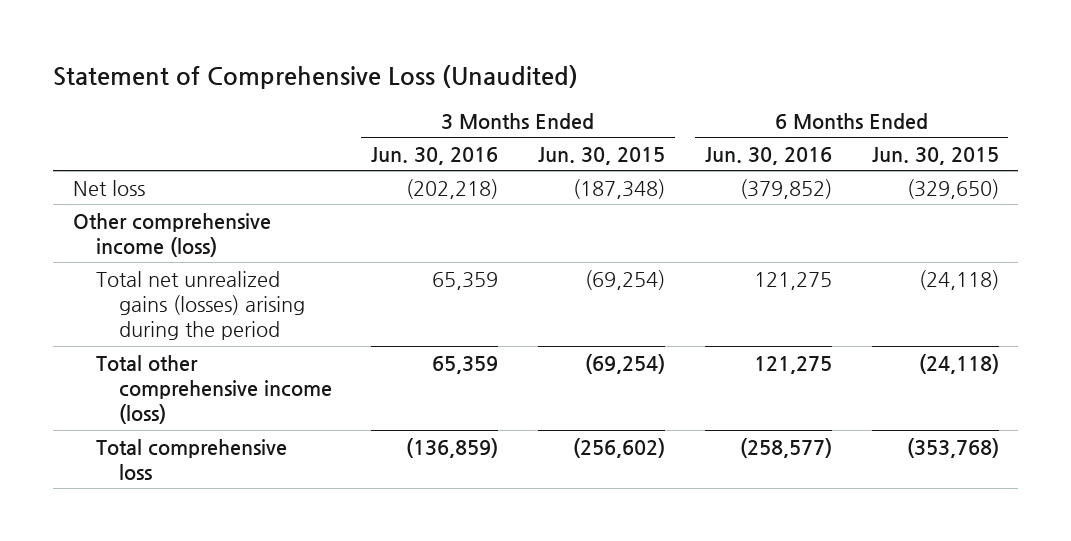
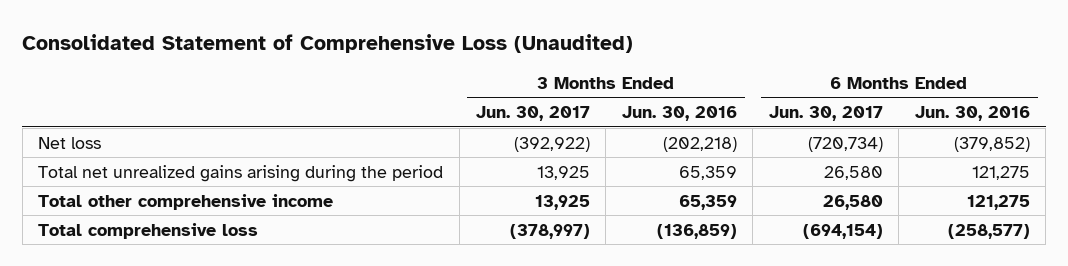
- Statement of Comprehensive Loss (Unaudited)
+ Consolidated Statement of Comprehensive Loss (Unaudited)
- | 3 Months Ended Jun. 30, 2016 | 3 Months Ended Jun. 30, 2015 | 6 Months Ended Jun. 30, 2016 | 6 Months Ended Jun. 30, 2015
+ | 3 Months Ended Jun. 30, 2017 | 3 Months Ended Jun. 30, 2016 | 6 Months Ended Jun. 30, 2017 | 6 Months Ended Jun. 30, 2016
- Other comprehensive income (loss)
- Total net unrealized gains (losses) arising during the period | 65,359 | (69,254) | 121,275 | (24,118)
- Total other comprehensive income (loss) | 65,359 | (69,254) | 121,275 | (24,118)
+ Total net unrealized gains arising during the period | 13,925 | 65,359 | 26,580 | 121,275
+ Total other comprehensive income | 13,925 | 65,359 | 26,580 | 121,275

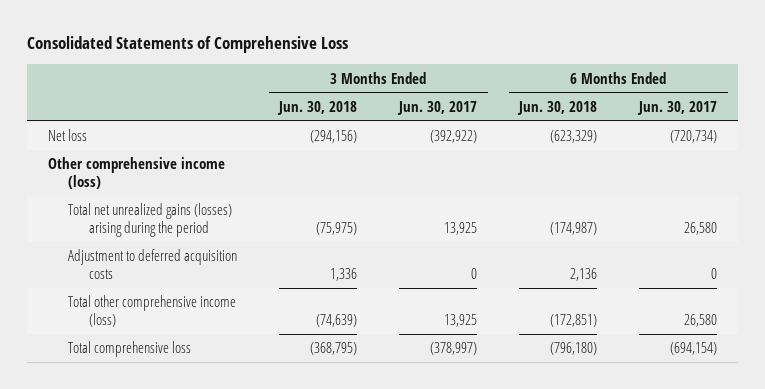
- Consolidated Statement of Comprehensive Loss (Unaudited)
+ Consolidated Statements of Comprehensive Loss
- | 3 Months Ended Jun. 30, 2017 | 3 Months Ended Jun. 30, 2016 | 6 Months Ended Jun. 30, 2017 | 6 Months Ended Jun. 30, 2016
+ | 3 Months Ended Jun. 30, 2018 | 3 Months Ended Jun. 30, 2017 | 6 Months Ended Jun. 30, 2018 | 6 Months Ended Jun. 30, 2017
- Total net unrealized gains arising during the period | 13,925 | 65,359 | 26,580 | 121,275
- Total other comprehensive income | 13,925 | 65,359 | 26,580 | 121,275
+ Other comprehensive income (loss)
+ Total net unrealized gains (losses) arising during the period | (75,975) | 13,925 | (174,987) | 26,580
+ Adjustment to deferred acquisition costs | 1,336 | 0 | 2,136 | 0
+ Total other comprehensive income (loss) | (74,639) | 13,925 | (172,851) | 26,580

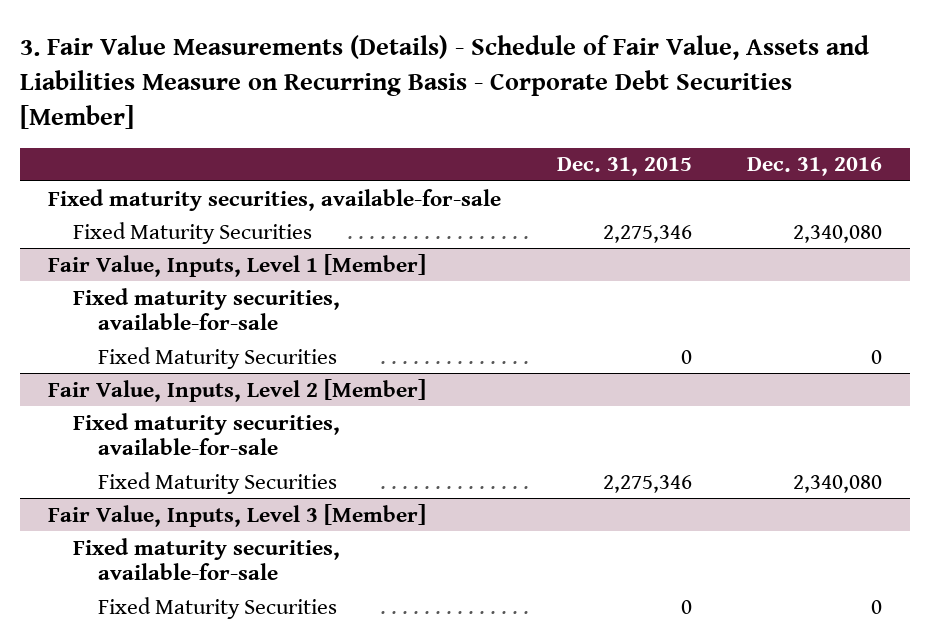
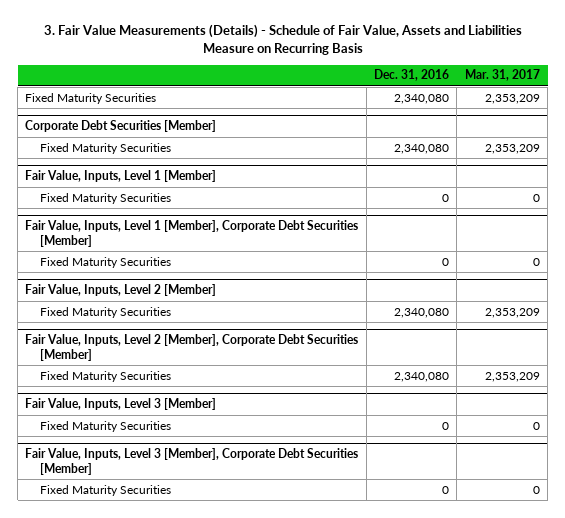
- 3. Fair Value Measurements (Details) - Schedule of Fair Value, Assets and Liabilities Measure on Recurring Basis - Corporate Debt Securities [Member]
+ 3. Fair Value Measurements (Details) - Schedule of Fair Value, Assets and Liabilities Measure on Recurring Basis
- | Dec. 31, 2015 | Dec. 31, 2016
+ | Dec. 31, 2016 | Mar. 31, 2017
- Fixed maturity securities, available-for-sale
+ Corporate Debt Securities [Member]
+ Fixed Maturity Securities | 2,340,080 | 2,353,209
@ Fair Value, Inputs, Level 1 [Member]
- Fixed maturity securities, available-for-sale
+ Fair Value, Inputs, Level 1 [Member], Corporate Debt Securities [Member]
+ Fixed Maturity Securities | 0 | 0
@ Fair Value, Inputs, Level 2 [Member]
- Fixed maturity securities, available-for-sale
+ Fair Value, Inputs, Level 2 [Member], Corporate Debt Securities [Member]
+ Fixed Maturity Securities | 2,340,080 | 2,353,209
@ Fair Value, Inputs, Level 3 [Member]
- Fixed maturity securities, available-for-sale
+ Fair Value, Inputs, Level 3 [Member], Corporate Debt Securities [Member]
+ Fixed Maturity Securities | 0 | 0

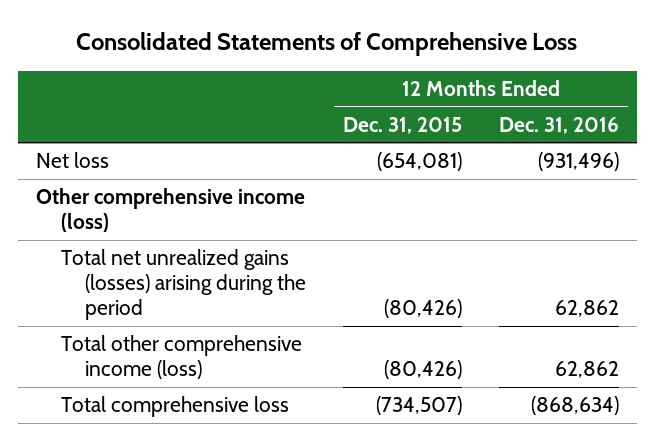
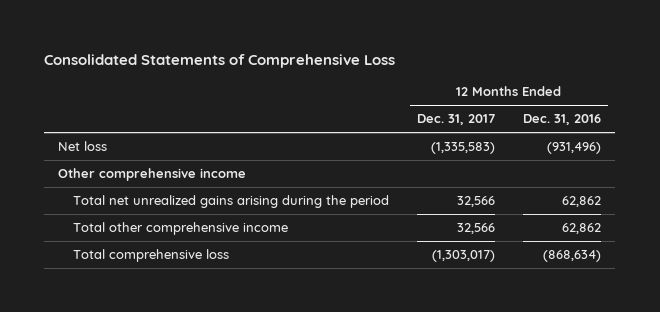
- | 12 Months Ended Dec. 31, 2015 | 12 Months Ended Dec. 31, 2016
+ | 12 Months Ended Dec. 31, 2017 | 12 Months Ended Dec. 31, 2016
- Other comprehensive income (loss)
- Total net unrealized gains (losses) arising during the period | (80,426) | 62,862
- Total other comprehensive income (loss) | (80,426) | 62,862
+ Other comprehensive income
+ Total net unrealized gains arising during the period | 32,566 | 62,862
+ Total other comprehensive income | 32,566 | 62,862

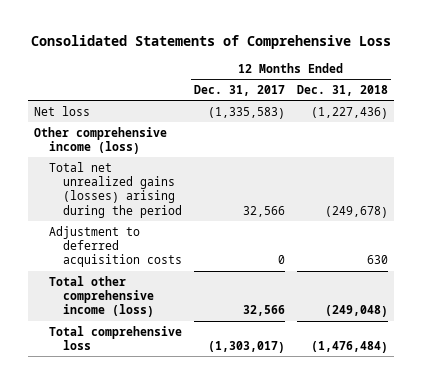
- | 12 Months Ended Dec. 31, 2017 | 12 Months Ended Dec. 31, 2016
+ | 12 Months Ended Dec. 31, 2017 | 12 Months Ended Dec. 31, 2018
- Other comprehensive income
- Total net unrealized gains arising during the period | 32,566 | 62,862
- Total other comprehensive income | 32,566 | 62,862
+ Other comprehensive income (loss)
+ Total net unrealized gains (losses) arising during the period | 32,566 | (249,678)
+ Adjustment to deferred acquisition costs | 0 | 630
+ Total other comprehensive income (loss) | 32,566 | (249,048)

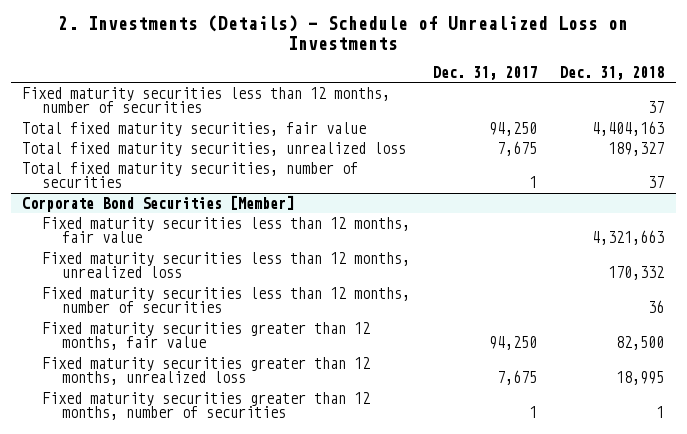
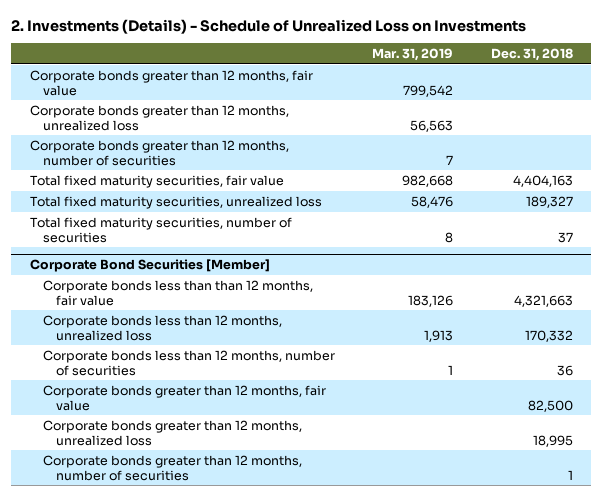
- | Dec. 31, 2017 | Dec. 31, 2018
+ | Mar. 31, 2019 | Dec. 31, 2018
- Fixed maturity securities less than 12 months, number of securities | | 37
+ Corporate bonds greater than 12 months, fair value | 799,542 |
+ Corporate bonds greater than 12 months, unrealized loss | 56,563 |
+ Corporate bonds greater than 12 months, number of securities | 7 |
@ Corporate Bond Securities [Member]
- Fixed maturity securities less than 12 months, fair value | | 4,321,663
- Fixed maturity securities less than 12 months, unrealized loss | | 170,332
- Fixed maturity securities less than 12 months, number of securities | | 36
- Fixed maturity securities greater than 12 months, fair value | 94,250 | 82,500
- Fixed maturity securities greater than 12 months, unrealized loss | 7,675 | 18,995
- Fixed maturity securities greater than 12 months, number of securities | 1 | 1
+ Corporate bonds less than than 12 months, fair value | 183,126 | 4,321,663
+ Corporate bonds less than 12 months, unrealized loss | 1,913 | 170,332
+ Corporate bonds less than 12 months, number of securities | 1 | 36
+ Corporate bonds greater than 12 months, fair value | | 82,500
+ Corporate bonds greater than 12 months, unrealized loss | | 18,995
+ Corporate bonds greater than 12 months, number of securities | | 1

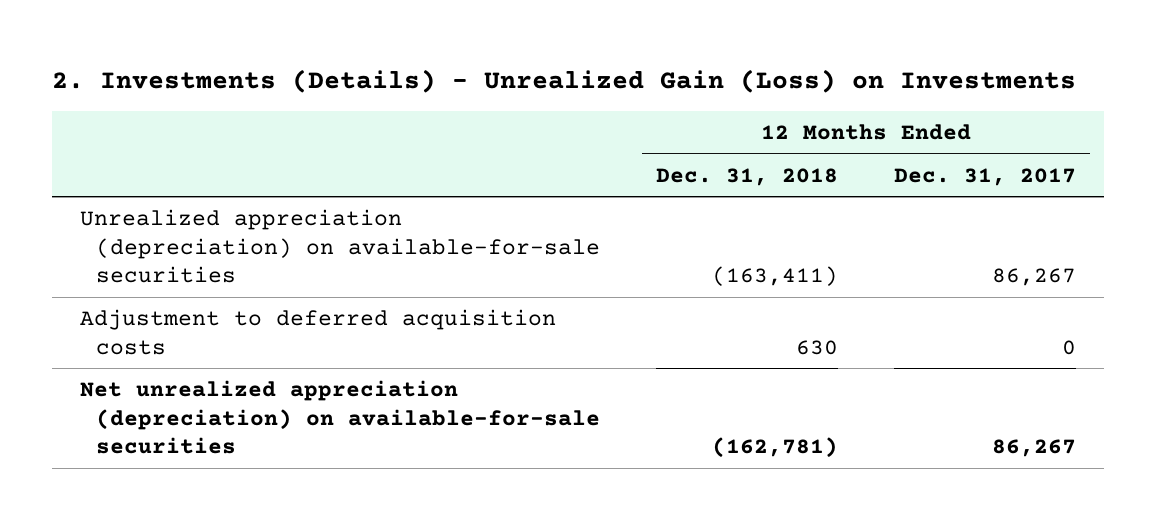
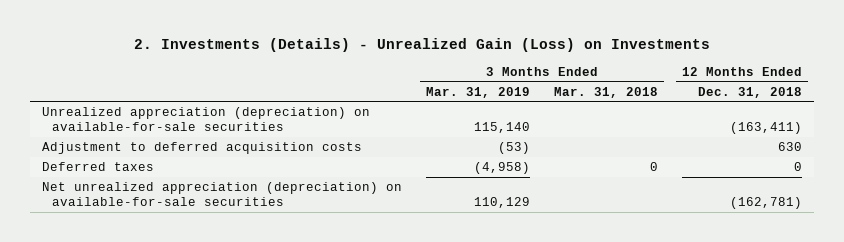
- | 12 Months Ended Dec. 31, 2018 | 12 Months Ended Dec. 31, 2017
+ | 3 Months Ended Mar. 31, 2019 | 3 Months Ended Mar. 31, 2018 | 12 Months Ended Dec. 31, 2018
+ Deferred taxes | (4,958) | 0 | 0

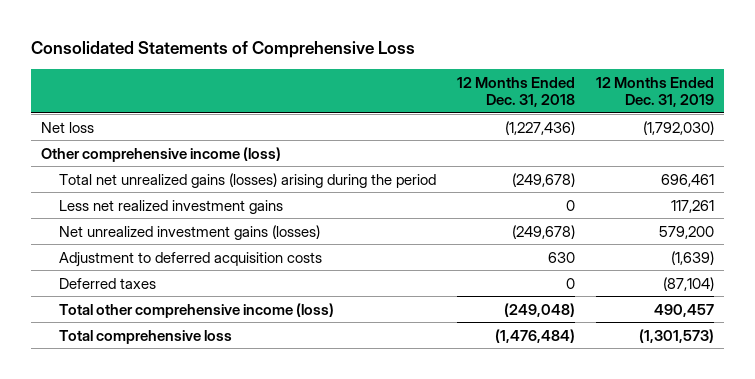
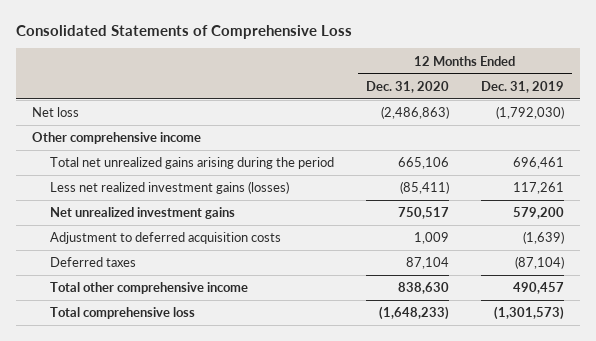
- | 12 Months Ended Dec. 31, 2018 | 12 Months Ended Dec. 31, 2019
+ | 12 Months Ended Dec. 31, 2020 | 12 Months Ended Dec. 31, 2019
- Other comprehensive income (loss)
- Total net unrealized gains (losses) arising during the period | (249,678) | 696,461
- Less net realized investment gains | 0 | 117,261
- Net unrealized investment gains (losses) | (249,678) | 579,200
+ Other comprehensive income
+ Total net unrealized gains arising during the period | 665,106 | 696,461
+ Less net realized investment gains (losses) | (85,411) | 117,261
+ Net unrealized investment gains | 750,517 | 579,200
- Total other comprehensive income (loss) | (249,048) | 490,457
+ Total other comprehensive income | 838,630 | 490,457

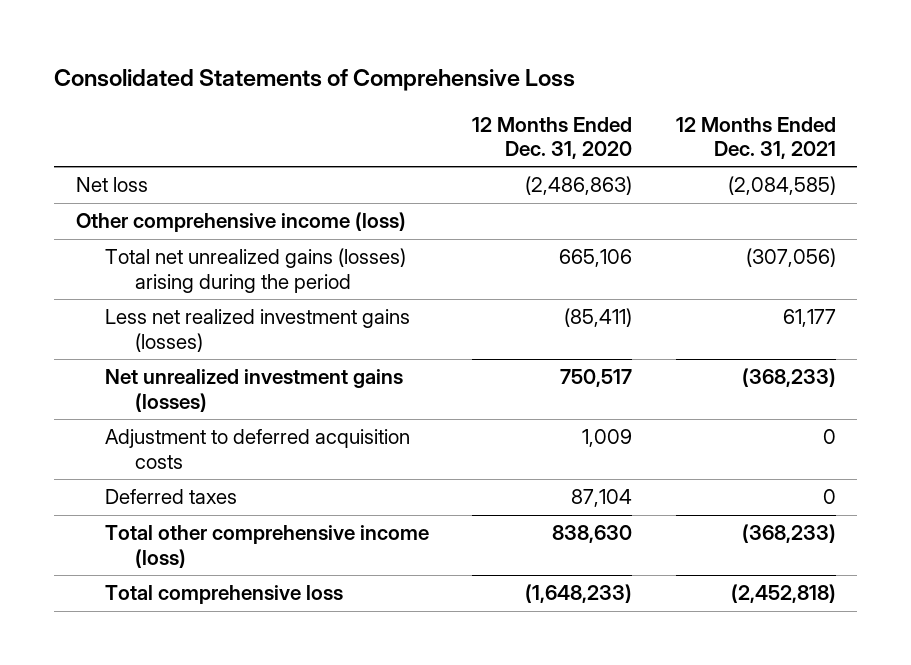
- | 12 Months Ended Dec. 31, 2020 | 12 Months Ended Dec. 31, 2019
+ | 12 Months Ended Dec. 31, 2020 | 12 Months Ended Dec. 31, 2021
- Other comprehensive income
- Total net unrealized gains arising during the period | 665,106 | 696,461
+ Other comprehensive income (loss)
+ Total net unrealized gains (losses) arising during the period | 665,106 | (307,056)
- Net unrealized investment gains | 750,517 | 579,200
+ Net unrealized investment gains (losses) | 750,517 | (368,233)
- Total other comprehensive income | 838,630 | 490,457
+ Total other comprehensive income (loss) | 838,630 | (368,233)

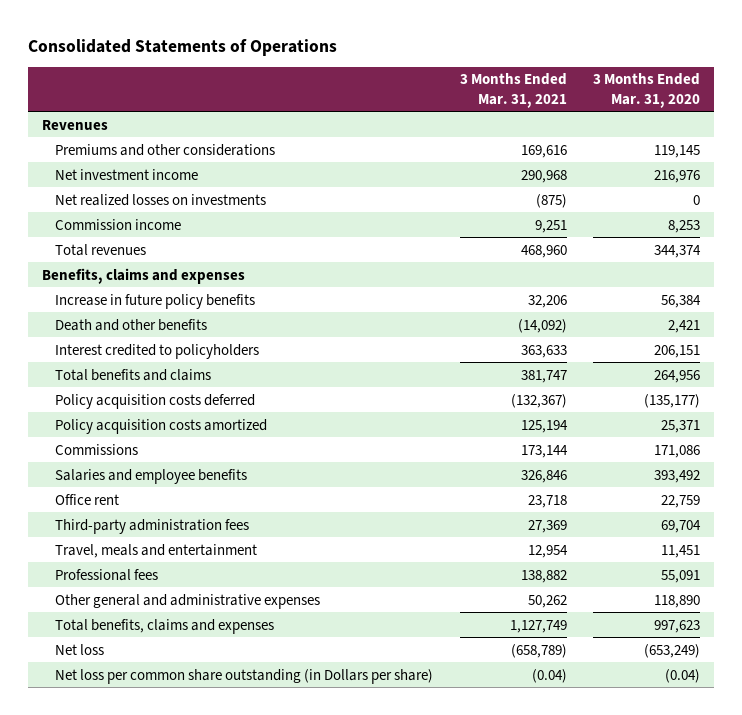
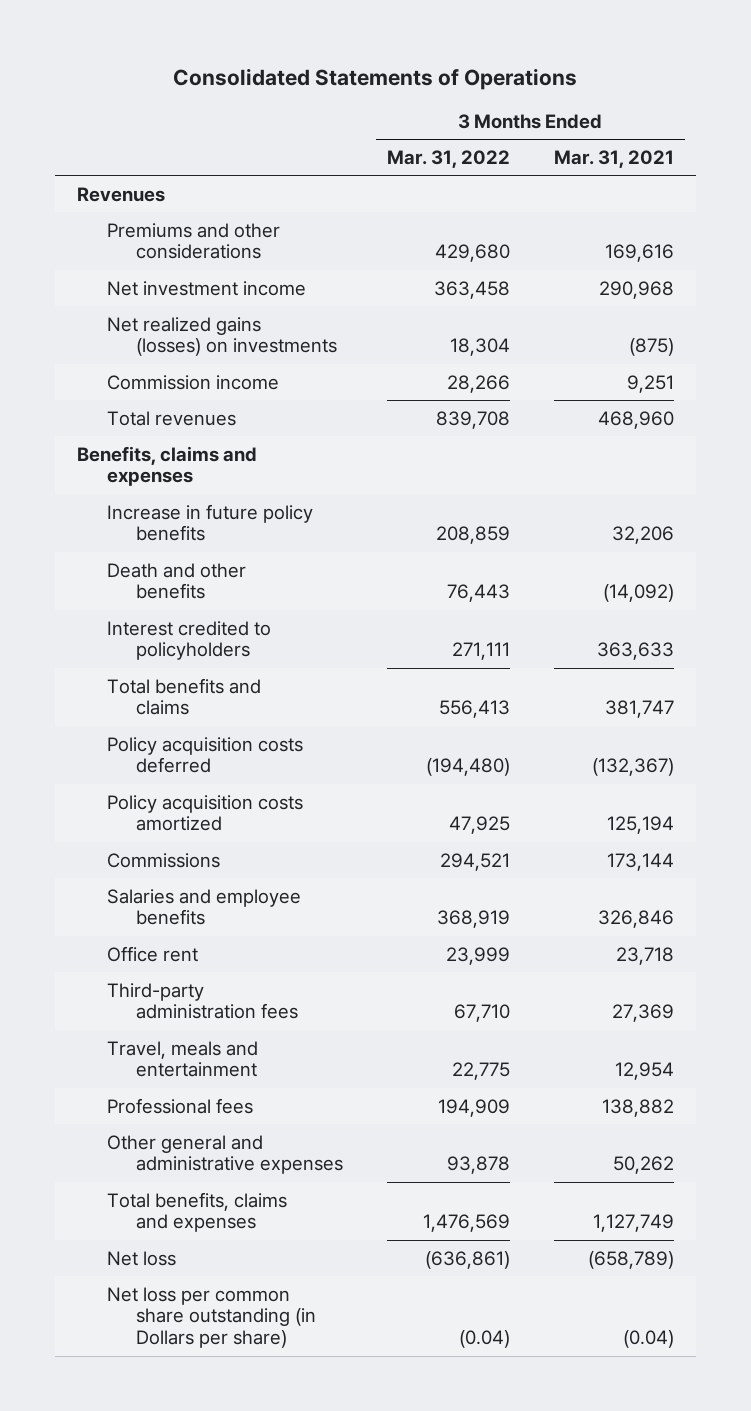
- | 3 Months Ended Mar. 31, 2021 | 3 Months Ended Mar. 31, 2020
+ | 3 Months Ended Mar. 31, 2022 | 3 Months Ended Mar. 31, 2021
- Net realized losses on investments | (875) | 0
+ Net realized gains (losses) on investments | 18,304 | (875)

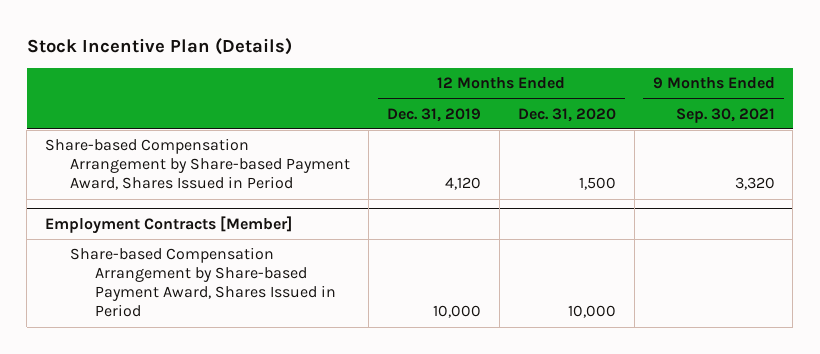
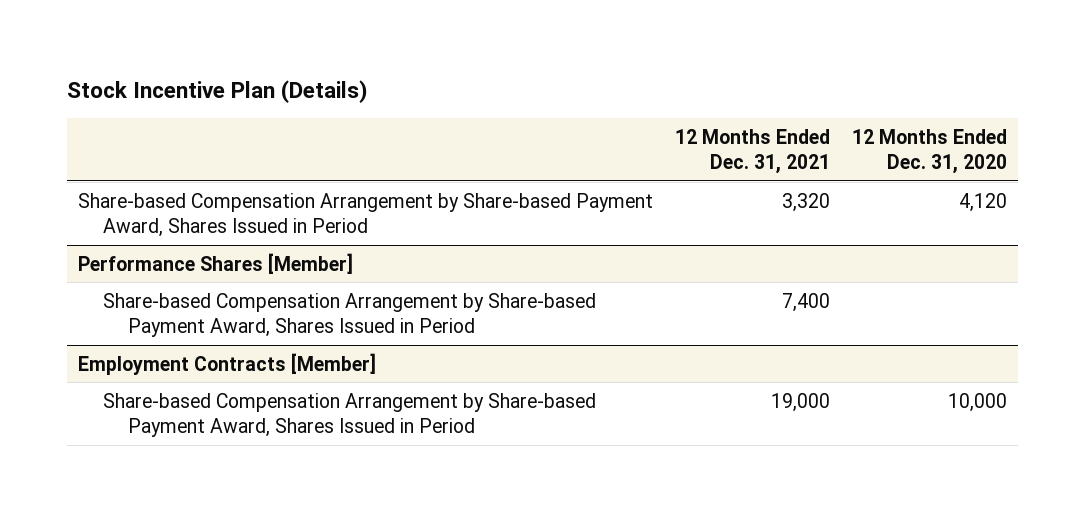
- | 12 Months Ended Dec. 31, 2019 | 12 Months Ended Dec. 31, 2020 | 9 Months Ended Sep. 30, 2021
+ | 12 Months Ended Dec. 31, 2021 | 12 Months Ended Dec. 31, 2020
- Share-based Compensation Arrangement by Share-based Payment Award, Shares Issued in Period | 4,120 | 1,500 | 3,320
+ Share-based Compensation Arrangement by Share-based Payment Award, Shares Issued in Period | 3,320 | 4,120
+ Performance Shares [Member]
+ Share-based Compensation Arrangement by Share-based Payment Award, Shares Issued in Period | 7,400 |

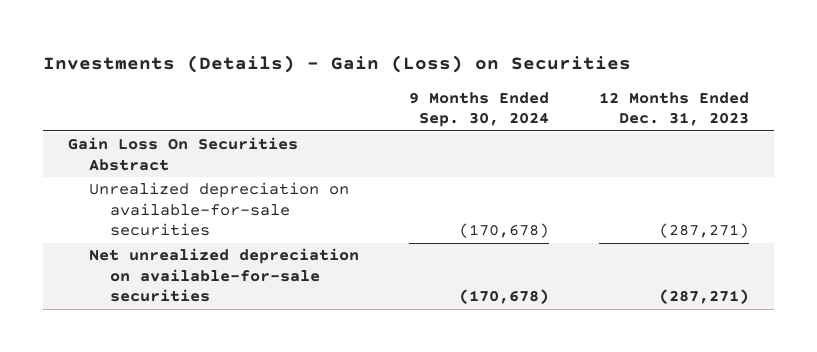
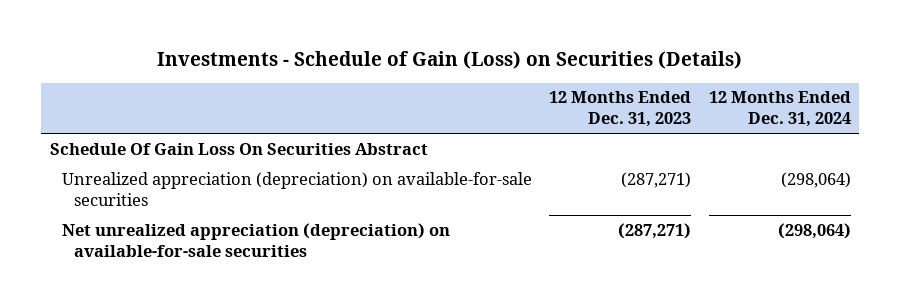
- Investments (Details) - Gain (Loss) on Securities
+ Investments - Schedule of Gain (Loss) on Securities (Details)
- | 9 Months Ended Sep. 30, 2024 | 12 Months Ended Dec. 31, 2023
+ | 12 Months Ended Dec. 31, 2023 | 12 Months Ended Dec. 31, 2024
- Gain Loss On Securities Abstract
- Unrealized depreciation on available-for-sale securities | (170,678) | (287,271)
- Net unrealized depreciation on available-for-sale securities | (170,678) | (287,271)
+ Schedule Of Gain Loss On Securities Abstract
+ Unrealized appreciation (depreciation) on available-for-sale securities | (287,271) | (298,064)
+ Net unrealized appreciation (depreciation) on available-for-sale securities | (287,271) | (298,064)

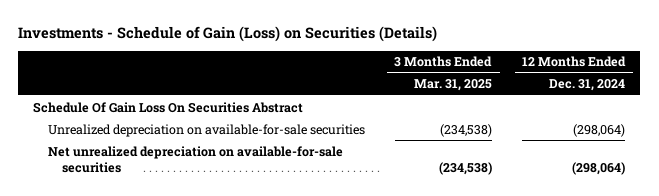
- | 12 Months Ended Dec. 31, 2023 | 12 Months Ended Dec. 31, 2024
+ | 3 Months Ended Mar. 31, 2025 | 12 Months Ended Dec. 31, 2024
- Unrealized appreciation (depreciation) on available-for-sale securities | (287,271) | (298,064)
- Net unrealized appreciation (depreciation) on available-for-sale securities | (287,271) | (298,064)
+ Unrealized depreciation on available-for-sale securities | (234,538) | (298,064)
+ Net unrealized depreciation on available-for-sale securities | (234,538) | (298,064)

